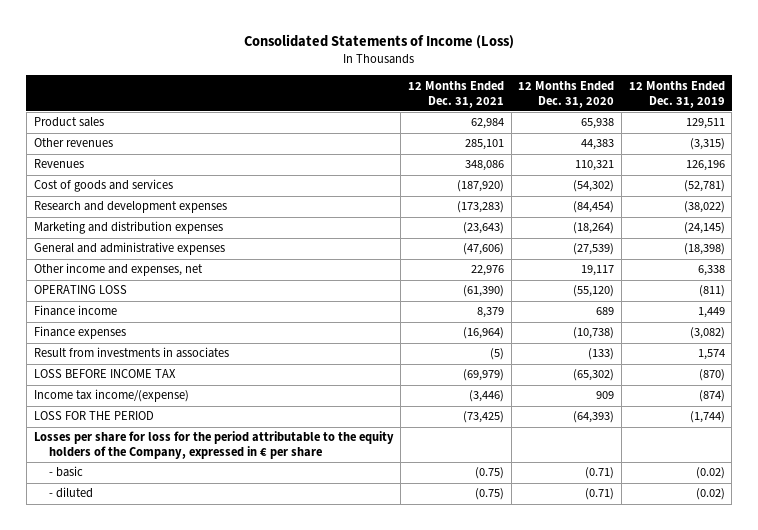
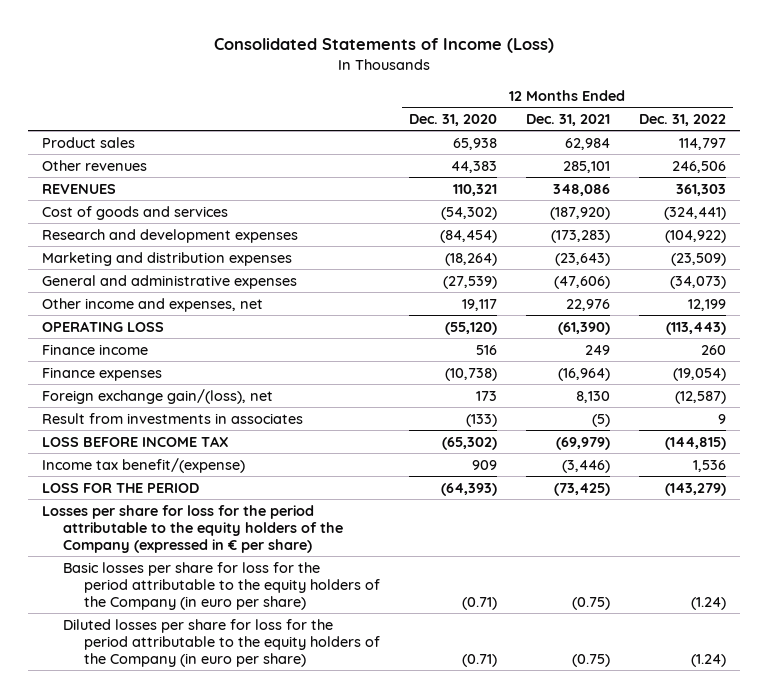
- | 12 Months Ended Dec. 31, 2021 | 12 Months Ended Dec. 31, 2020 | 12 Months Ended Dec. 31, 2019
+ | 12 Months Ended Dec. 31, 2020 | 12 Months Ended Dec. 31, 2021 | 12 Months Ended Dec. 31, 2022
- Revenues | 348,086 | 110,321 | 126,196
+ REVENUES | 110,321 | 348,086 | 361,303
- Finance income | 8,379 | 689 | 1,449
+ Finance income | 516 | 249 | 260
+ Foreign exchange gain/(loss), net | 173 | 8,130 | (12,587)
- Income tax income/(expense) | (3,446) | 909 | (874)
+ Income tax benefit/(expense) | 909 | (3,446) | 1,536
- Losses per share for loss for the period attributable to the equity holders of the Company, expressed in € per share
- - basic | (0.75) | (0.71) | (0.02)
- - diluted | (0.75) | (0.71) | (0.02)
+ Losses per share for loss for the period attributable to the equity holders of the Company (expressed in € per share)
+ Basic losses per share for loss for the period attributable to the equity holders of the Company (in euro per share) | (0.71) | (0.75) | (1.24)
+ Diluted losses per share for loss for the period attributable to the equity holders of the Company (in euro per share) | (0.71) | (0.75) | (1.24)

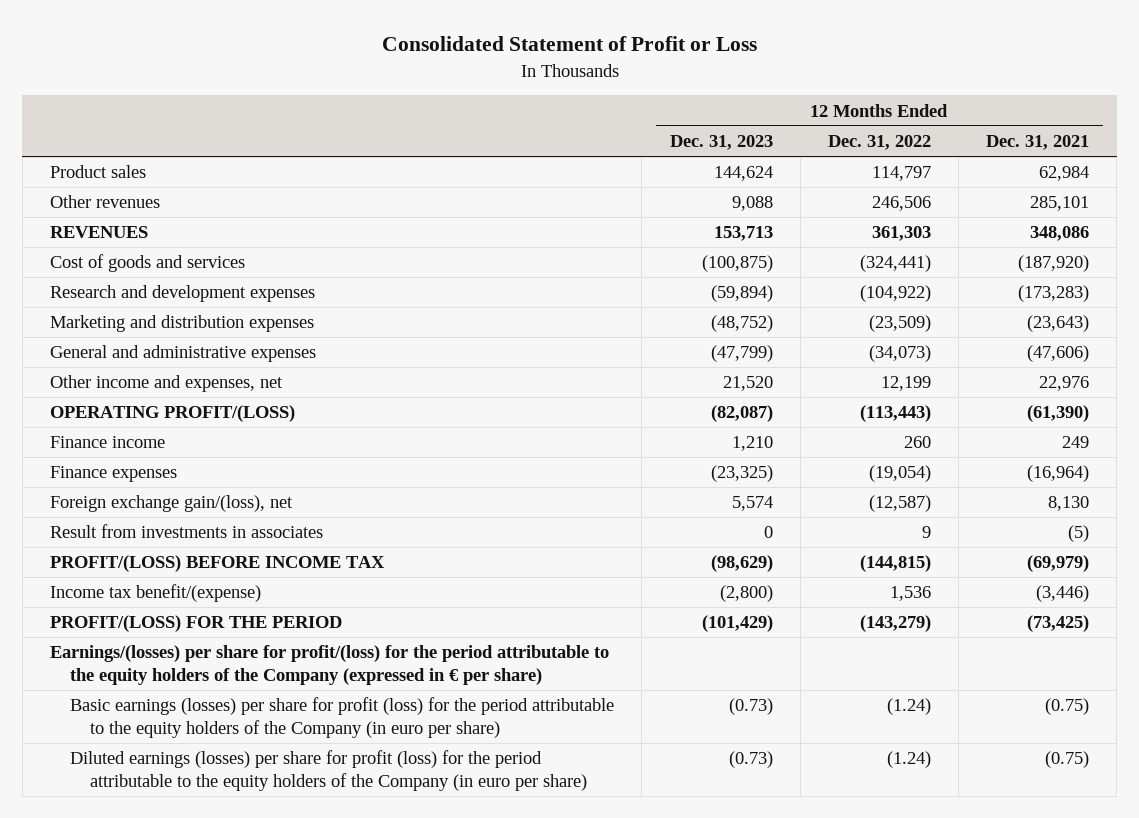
- Consolidated Statements of Income (Loss)
+ Consolidated Statement of Profit or Loss
- | 12 Months Ended Dec. 31, 2020 | 12 Months Ended Dec. 31, 2021 | 12 Months Ended Dec. 31, 2022
+ | 12 Months Ended Dec. 31, 2023 | 12 Months Ended Dec. 31, 2022 | 12 Months Ended Dec. 31, 2021
- OPERATING LOSS | (55,120) | (61,390) | (113,443)
+ OPERATING PROFIT/(LOSS) | (82,087) | (113,443) | (61,390)
- LOSS BEFORE INCOME TAX | (65,302) | (69,979) | (144,815)
+ PROFIT/(LOSS) BEFORE INCOME TAX | (98,629) | (144,815) | (69,979)
- LOSS FOR THE PERIOD | (64,393) | (73,425) | (143,279)
- Losses per share for loss for the period attributable to the equity holders of the Company (expressed in € per share)
- Basic losses per share for loss for the period attributable to the equity holders of the Company (in euro per share) | (0.71) | (0.75) | (1.24)
- Diluted losses per share for loss for the period attributable to the equity holders of the Company (in euro per share) | (0.71) | (0.75) | (1.24)
+ PROFIT/(LOSS) FOR THE PERIOD | (101,429) | (143,279) | (73,425)
+ Earnings/(losses) per share for profit/(loss) for the period attributable to the equity holders of the Company (expressed in € per share)
+ Basic earnings (losses) per share for profit (loss) for the period attributable to the equity holders of the Company (in euro per share) | (0.73) | (1.24) | (0.75)
+ Diluted earnings (losses) per share for profit (loss) for the period attributable to the equity holders of the Company (in euro per share) | (0.73) | (1.24) | (0.75)

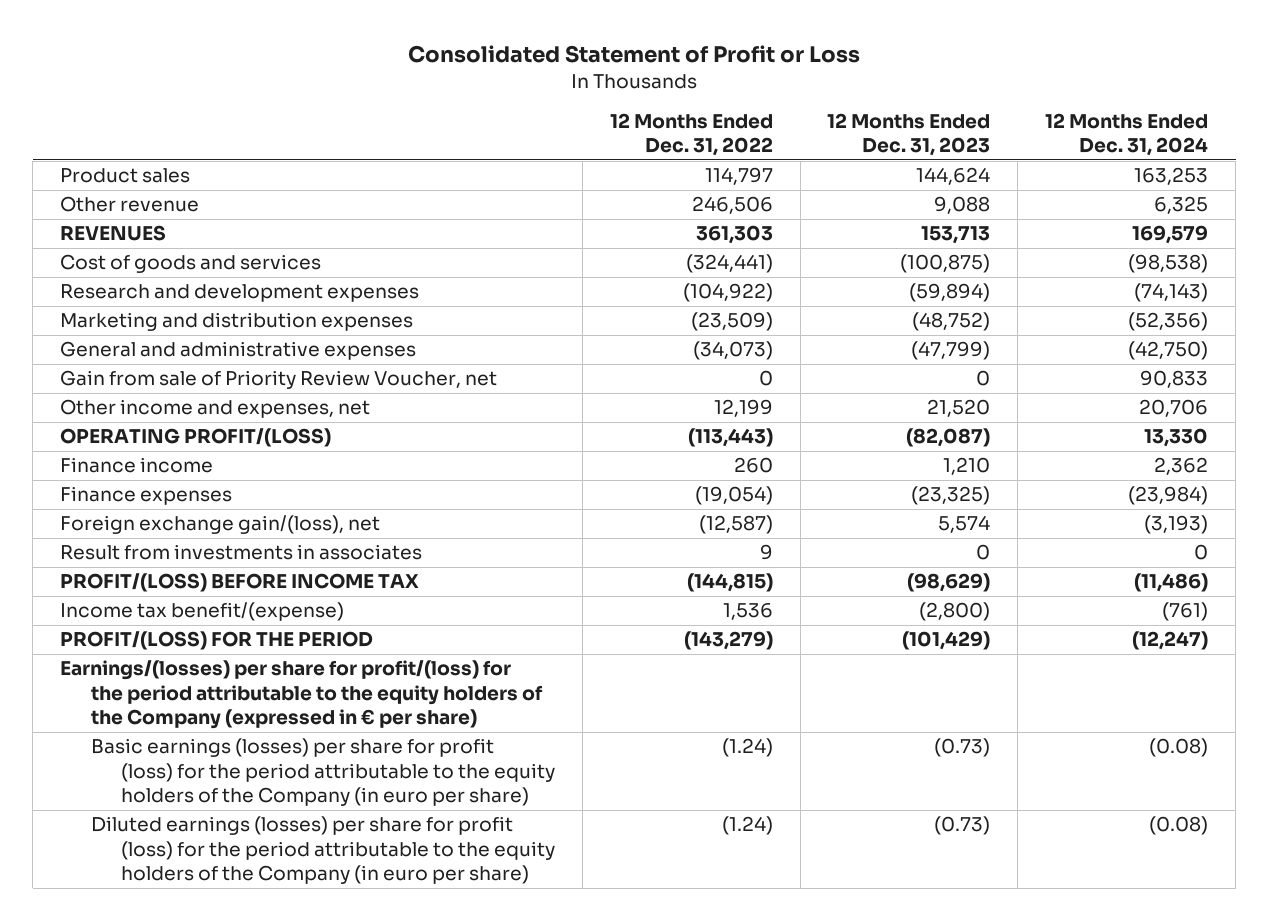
- | 12 Months Ended Dec. 31, 2023 | 12 Months Ended Dec. 31, 2022 | 12 Months Ended Dec. 31, 2021
+ | 12 Months Ended Dec. 31, 2022 | 12 Months Ended Dec. 31, 2023 | 12 Months Ended Dec. 31, 2024
- Other revenues | 9,088 | 246,506 | 285,101
+ Other revenue | 246,506 | 9,088 | 6,325
+ Gain from sale of Priority Review Voucher, net | 0 | 0 | 90,833

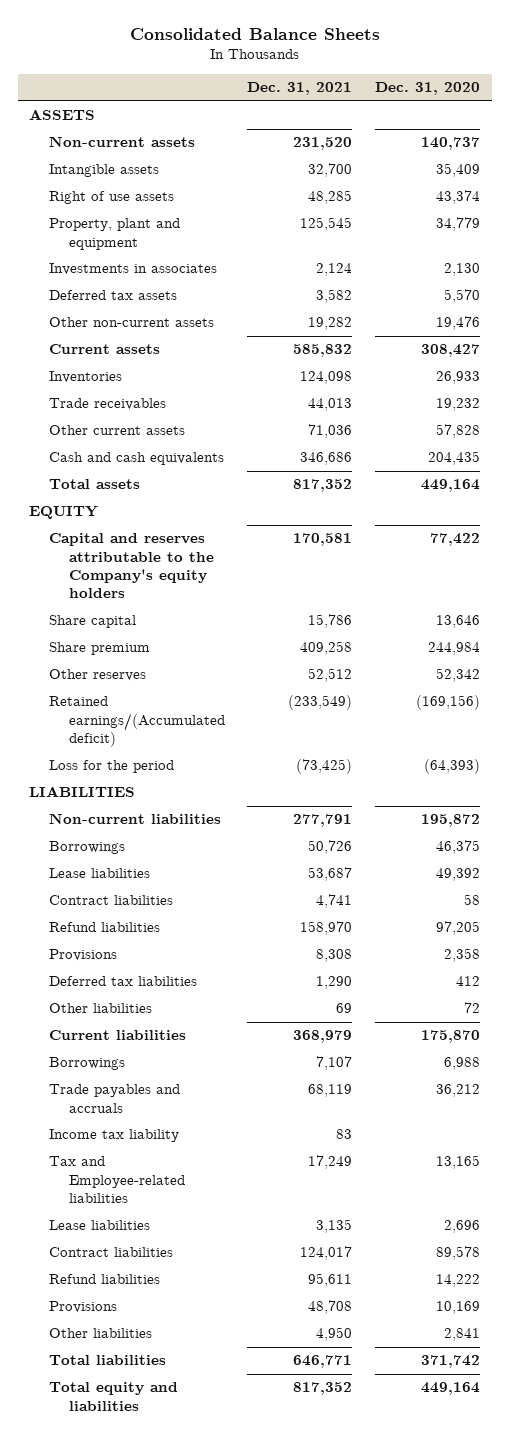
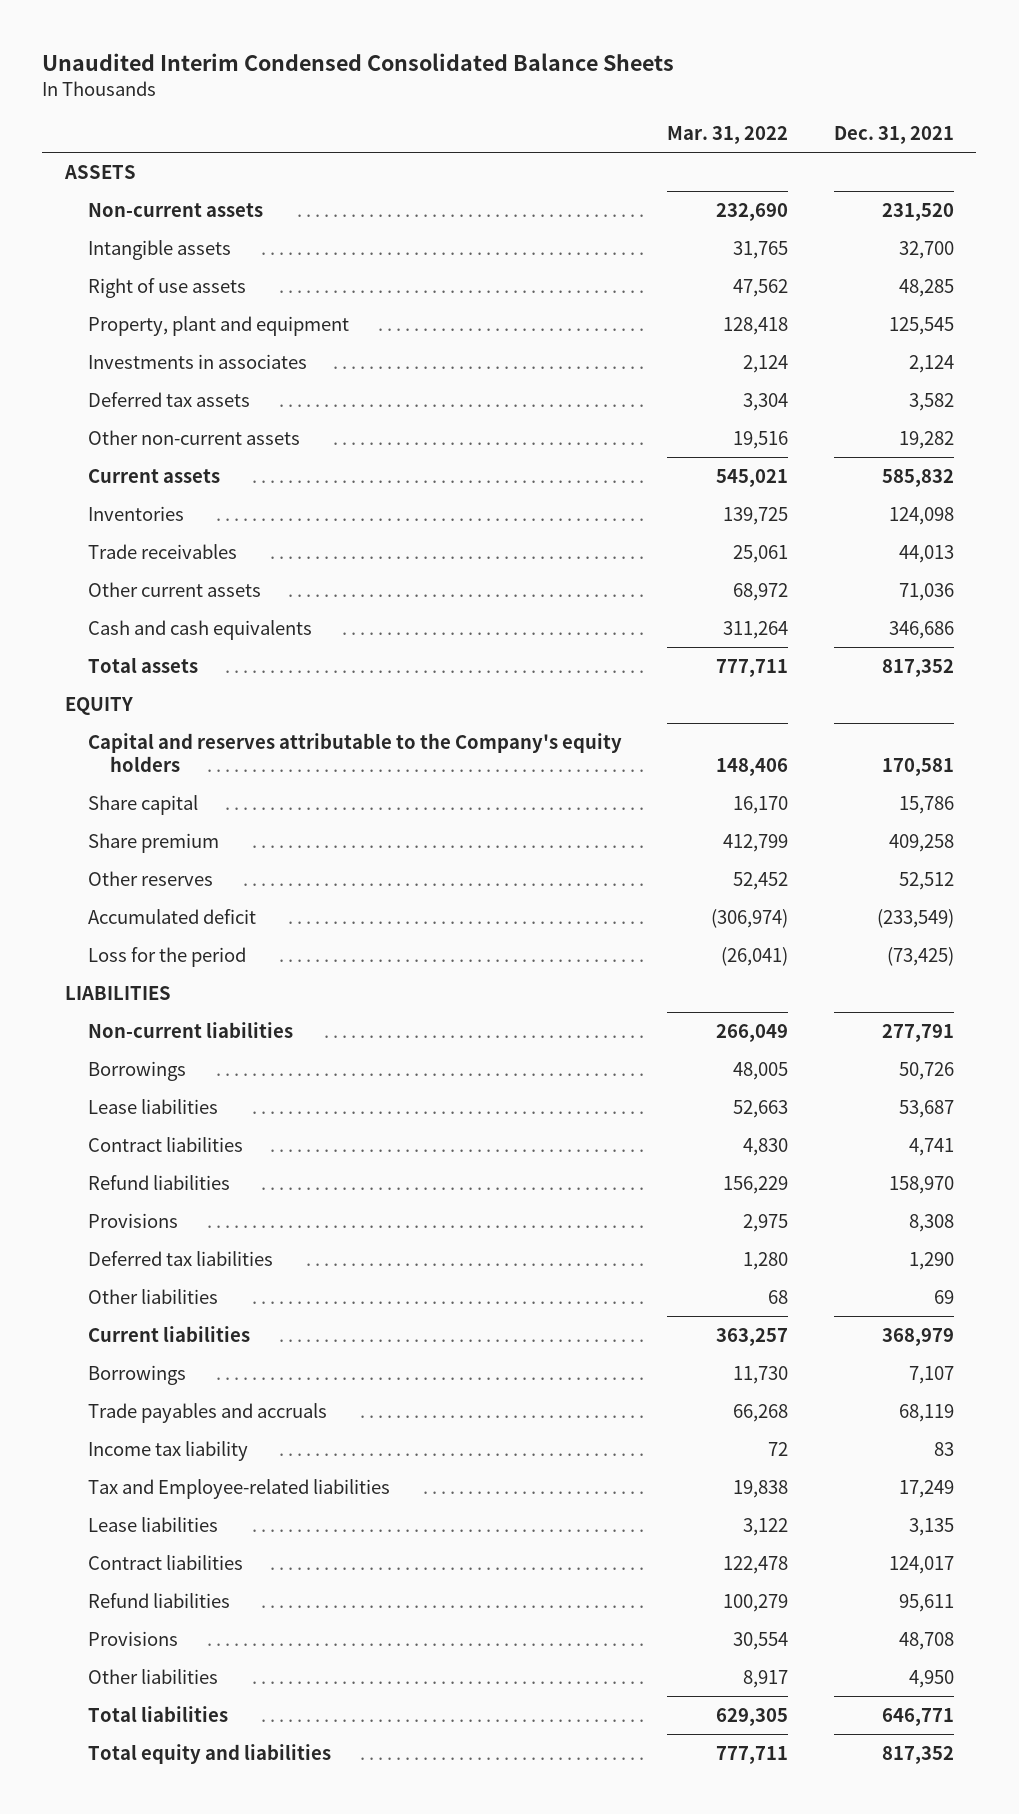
- Consolidated Balance Sheets
+ Unaudited Interim Condensed Consolidated Balance Sheets
- | Dec. 31, 2021 | Dec. 31, 2020
+ | Mar. 31, 2022 | Dec. 31, 2021
- Retained earnings/(Accumulated deficit) | (233,549) | (169,156)
+ Accumulated deficit | (306,974) | (233,549)

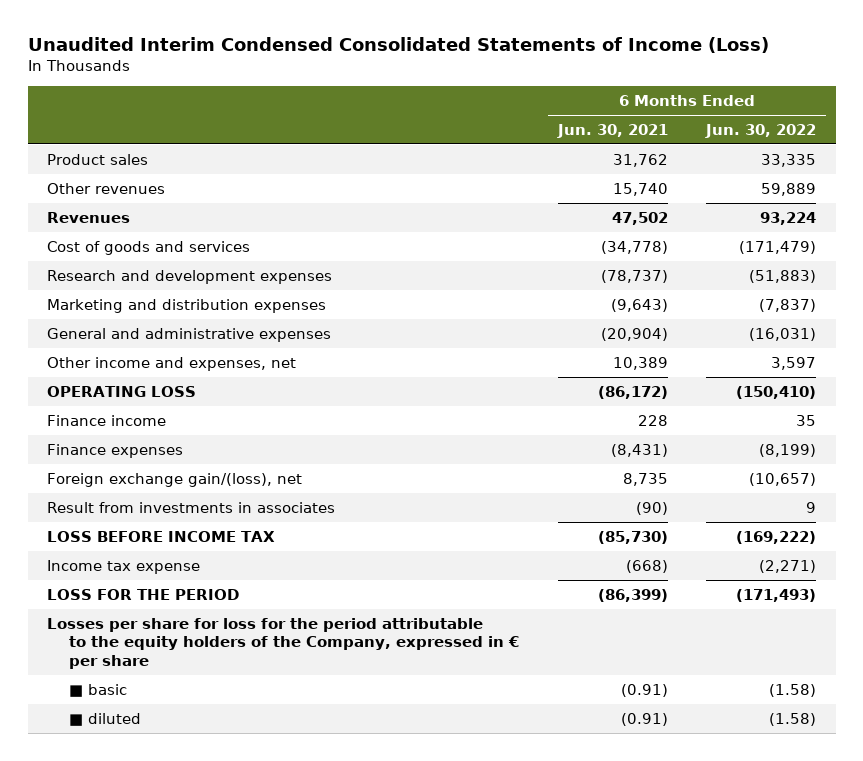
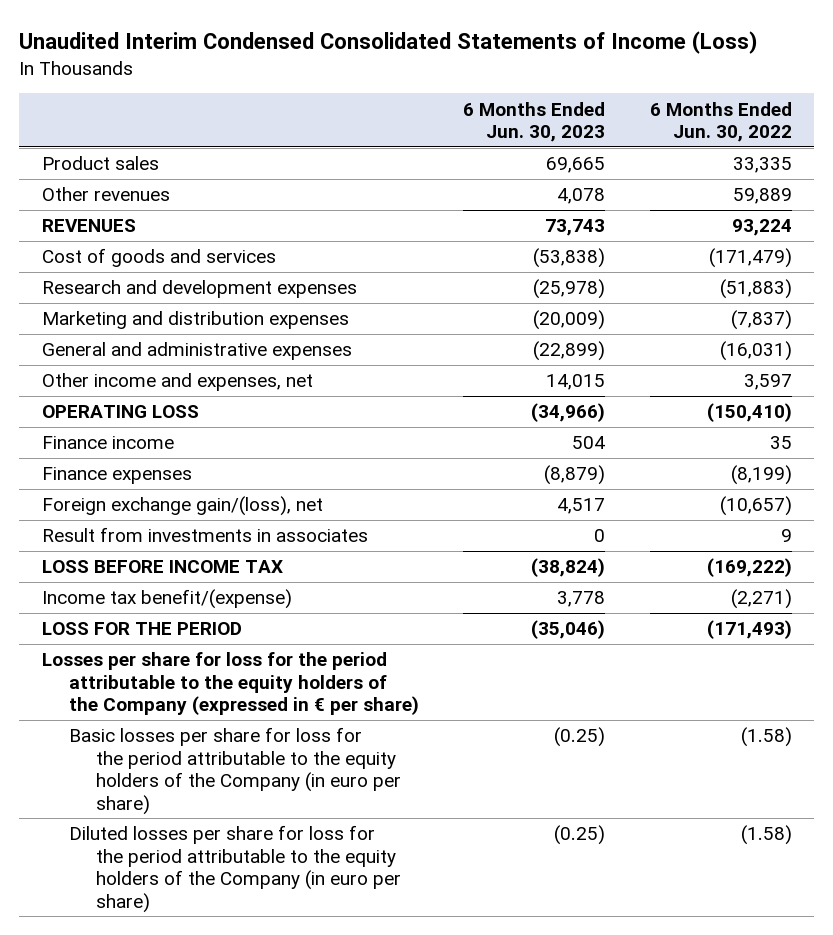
- | 6 Months Ended Jun. 30, 2021 | 6 Months Ended Jun. 30, 2022
+ | 6 Months Ended Jun. 30, 2023 | 6 Months Ended Jun. 30, 2022
- Revenues | 47,502 | 93,224
+ REVENUES | 73,743 | 93,224
- Income tax expense | (668) | (2,271)
+ Income tax benefit/(expense) | 3,778 | (2,271)
- Losses per share for loss for the period attributable to the equity holders of the Company, expressed in € per share
- ■ basic | (0.91) | (1.58)
- ■ diluted | (0.91) | (1.58)
+ Losses per share for loss for the period attributable to the equity holders of the Company (expressed in € per share)
+ Basic losses per share for loss for the period attributable to the equity holders of the Company (in euro per share) | (0.25) | (1.58)
+ Diluted losses per share for loss for the period attributable to the equity holders of the Company (in euro per share) | (0.25) | (1.58)

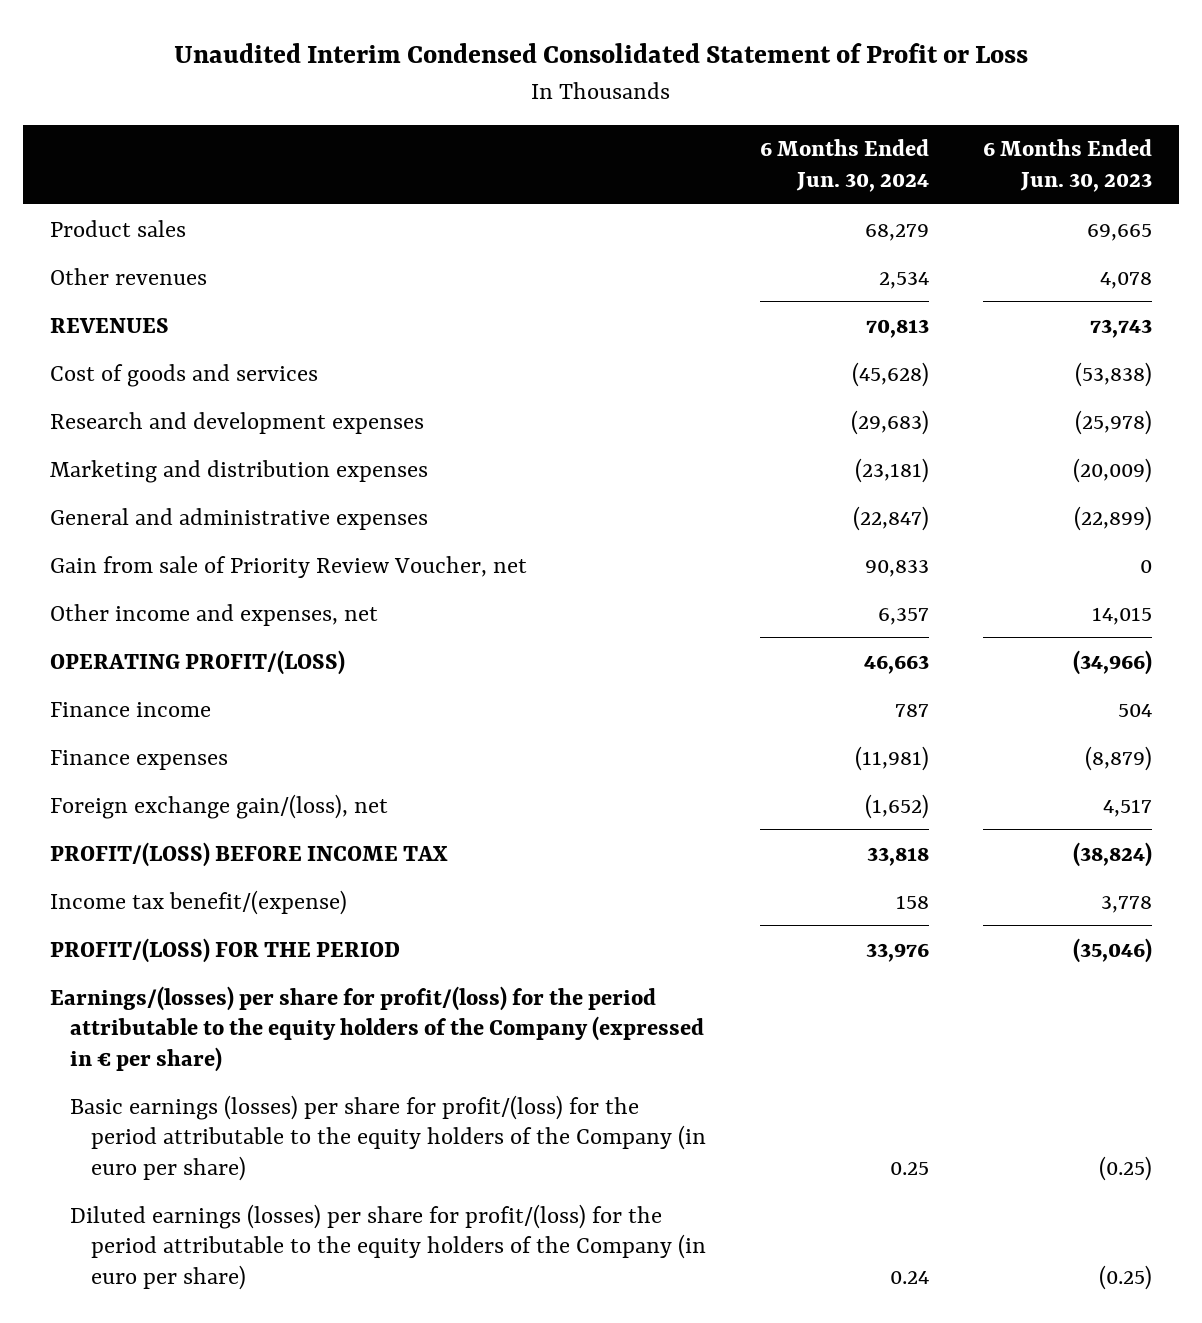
- Unaudited Interim Condensed Consolidated Statements of Income (Loss)
+ Unaudited Interim Condensed Consolidated Statement of Profit or Loss
- | 6 Months Ended Jun. 30, 2023 | 6 Months Ended Jun. 30, 2022
+ | 6 Months Ended Jun. 30, 2024 | 6 Months Ended Jun. 30, 2023
+ Gain from sale of Priority Review Voucher, net | 90,833 | 0
- OPERATING LOSS | (34,966) | (150,410)
+ OPERATING PROFIT/(LOSS) | 46,663 | (34,966)
- Result from investments in associates | 0 | 9
- LOSS BEFORE INCOME TAX | (38,824) | (169,222)
+ PROFIT/(LOSS) BEFORE INCOME TAX | 33,818 | (38,824)
- LOSS FOR THE PERIOD | (35,046) | (171,493)
- Losses per share for loss for the period attributable to the equity holders of the Company (expressed in € per share)
- Basic losses per share for loss for the period attributable to the equity holders of the Company (in euro per share) | (0.25) | (1.58)
- Diluted losses per share for loss for the period attributable to the equity holders of the Company (in euro per share) | (0.25) | (1.58)
+ PROFIT/(LOSS) FOR THE PERIOD | 33,976 | (35,046)
+ Earnings/(losses) per share for profit/(loss) for the period attributable to the equity holders of the Company (expressed in € per share)
+ Basic earnings (losses) per share for profit/(loss) for the period attributable to the equity holders of the Company (in euro per share) | 0.25 | (0.25)
+ Diluted earnings (losses) per share for profit/(loss) for the period attributable to the equity holders of the Company (in euro per share) | 0.24 | (0.25)

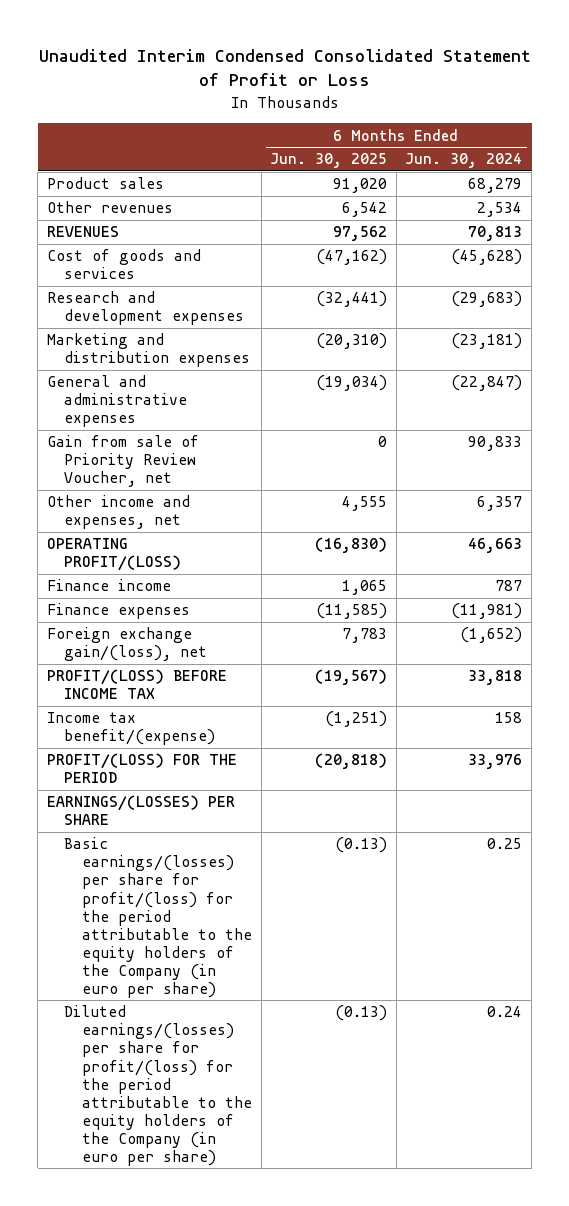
- | 6 Months Ended Jun. 30, 2024 | 6 Months Ended Jun. 30, 2023
+ | 6 Months Ended Jun. 30, 2025 | 6 Months Ended Jun. 30, 2024
- Earnings/(losses) per share for profit/(loss) for the period attributable to the equity holders of the Company (expressed in € per share)
- Basic earnings (losses) per share for profit/(loss) for the period attributable to the equity holders of the Company (in euro per share) | 0.25 | (0.25)
- Diluted earnings (losses) per share for profit/(loss) for the period attributable to the equity holders of the Company (in euro per share) | 0.24 | (0.25)
+ EARNINGS/(LOSSES) PER SHARE
+ Basic earnings/(losses) per share for profit/(loss) for the period attributable to the equity holders of the Company (in euro per share) | (0.13) | 0.25
+ Diluted earnings/(losses) per share for profit/(loss) for the period attributable to the equity holders of the Company (in euro per share) | (0.13) | 0.24

